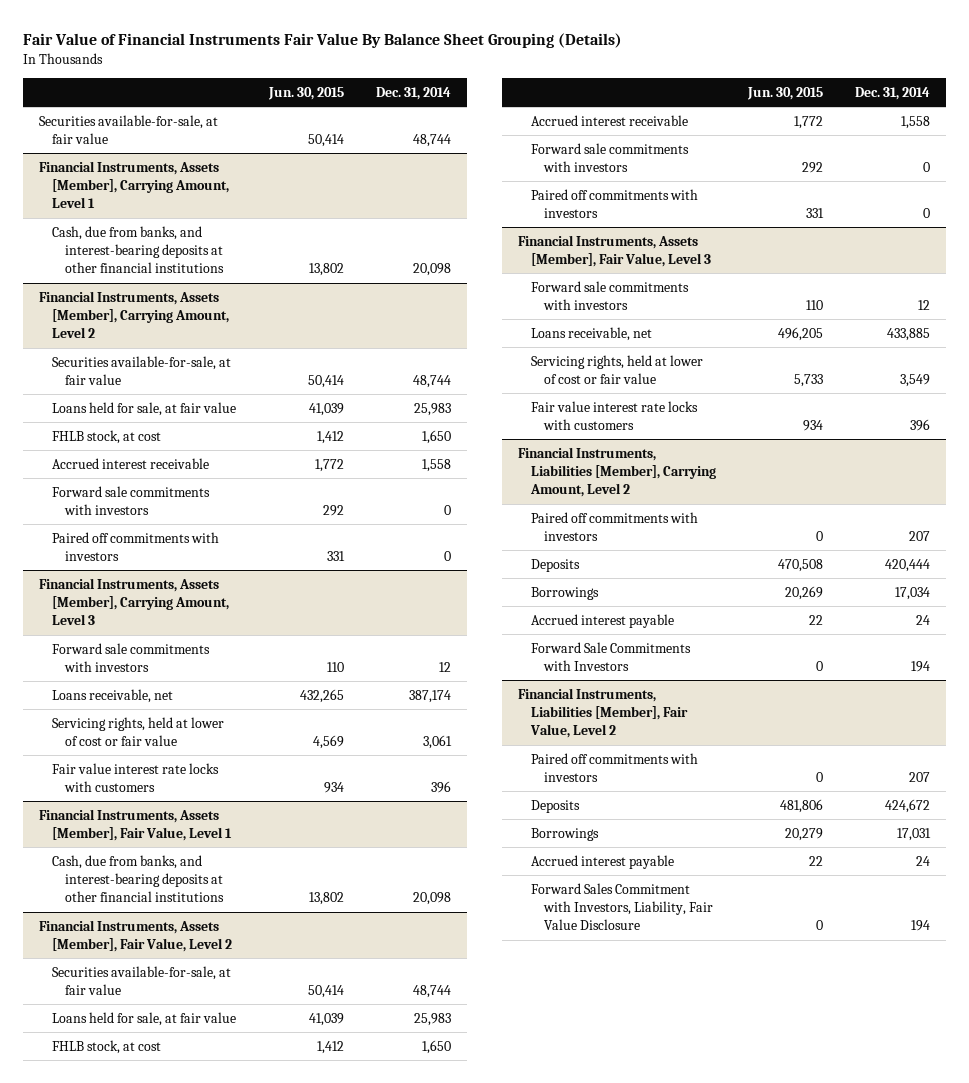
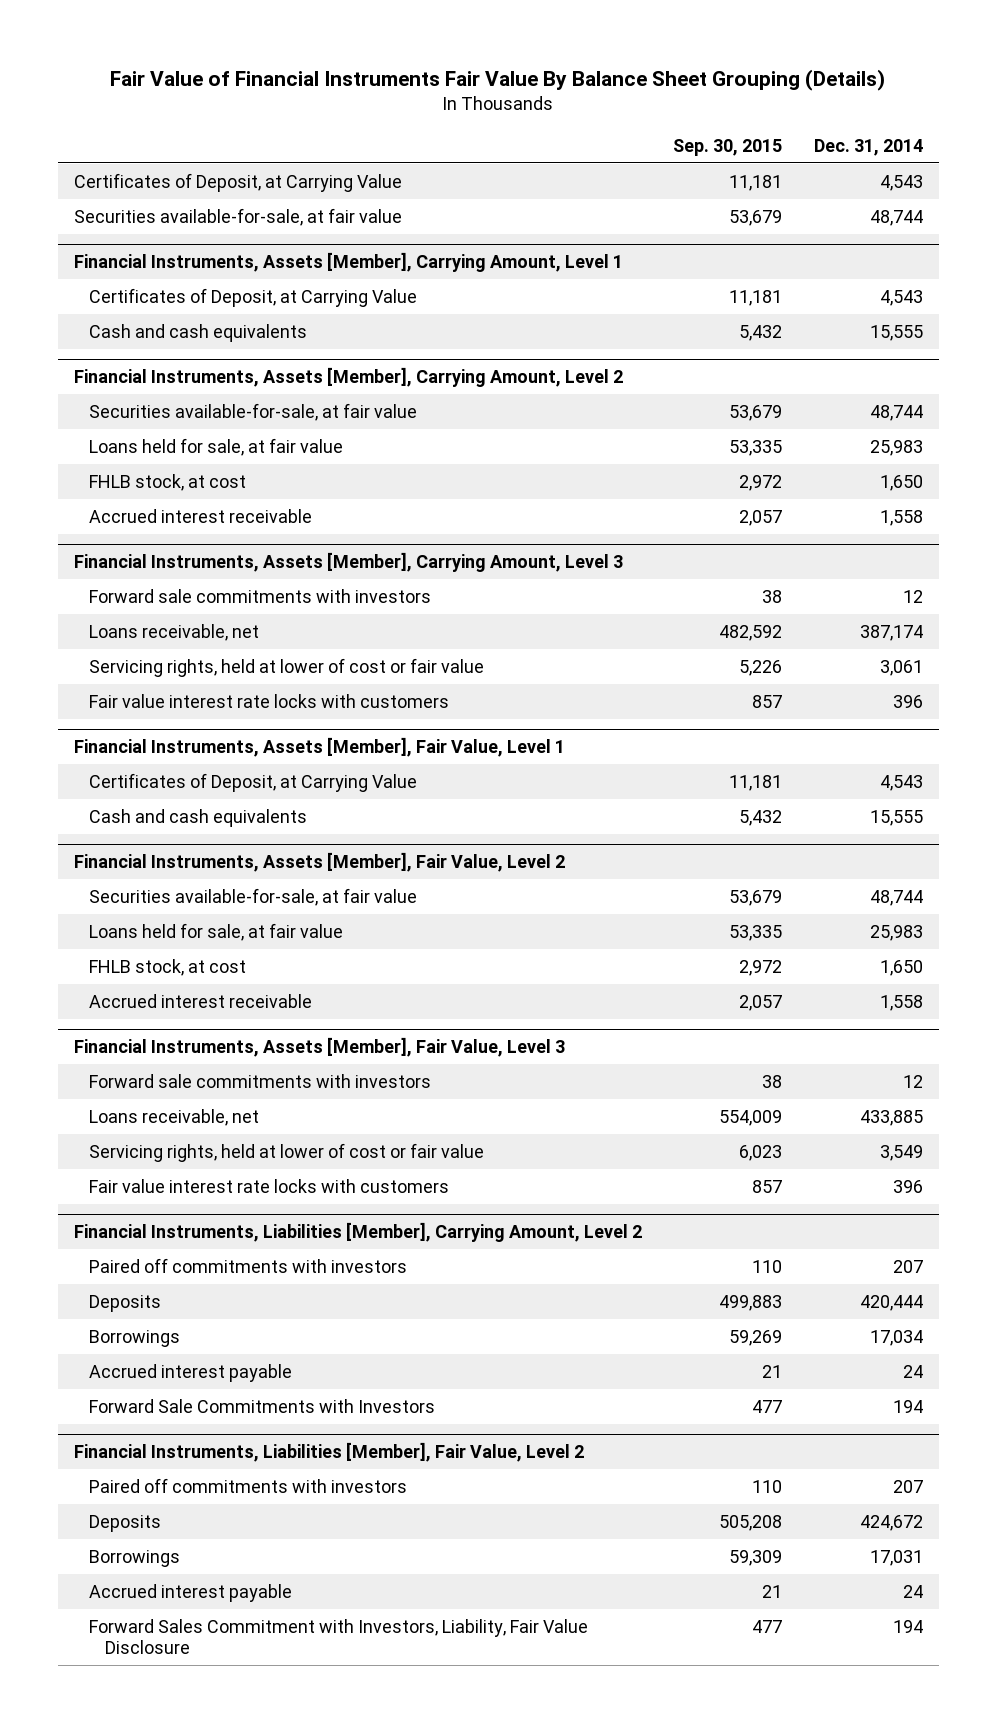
- | Jun. 30, 2015 | Dec. 31, 2014
+ | Sep. 30, 2015 | Dec. 31, 2014
+ Certificates of Deposit, at Carrying Value | 11,181 | 4,543
@ Financial Instruments, Assets [Member], Carrying Amount, Level 1
- Cash, due from banks, and interest-bearing deposits at other financial institutions | 13,802 | 20,098
+ Certificates of Deposit, at Carrying Value | 11,181 | 4,543
+ Cash and cash equivalents | 5,432 | 15,555
@ Financial Instruments, Assets [Member], Carrying Amount, Level 2
- Forward sale commitments with investors | 292 | 0
- Paired off commitments with investors | 331 | 0
@ Financial Instruments, Assets [Member], Fair Value, Level 1
- Cash, due from banks, and interest-bearing deposits at other financial institutions | 13,802 | 20,098
+ Certificates of Deposit, at Carrying Value | 11,181 | 4,543
+ Cash and cash equivalents | 5,432 | 15,555
@ Financial Instruments, Assets [Member], Fair Value, Level 2
- Forward sale commitments with investors | 292 | 0
- Paired off commitments with investors | 331 | 0

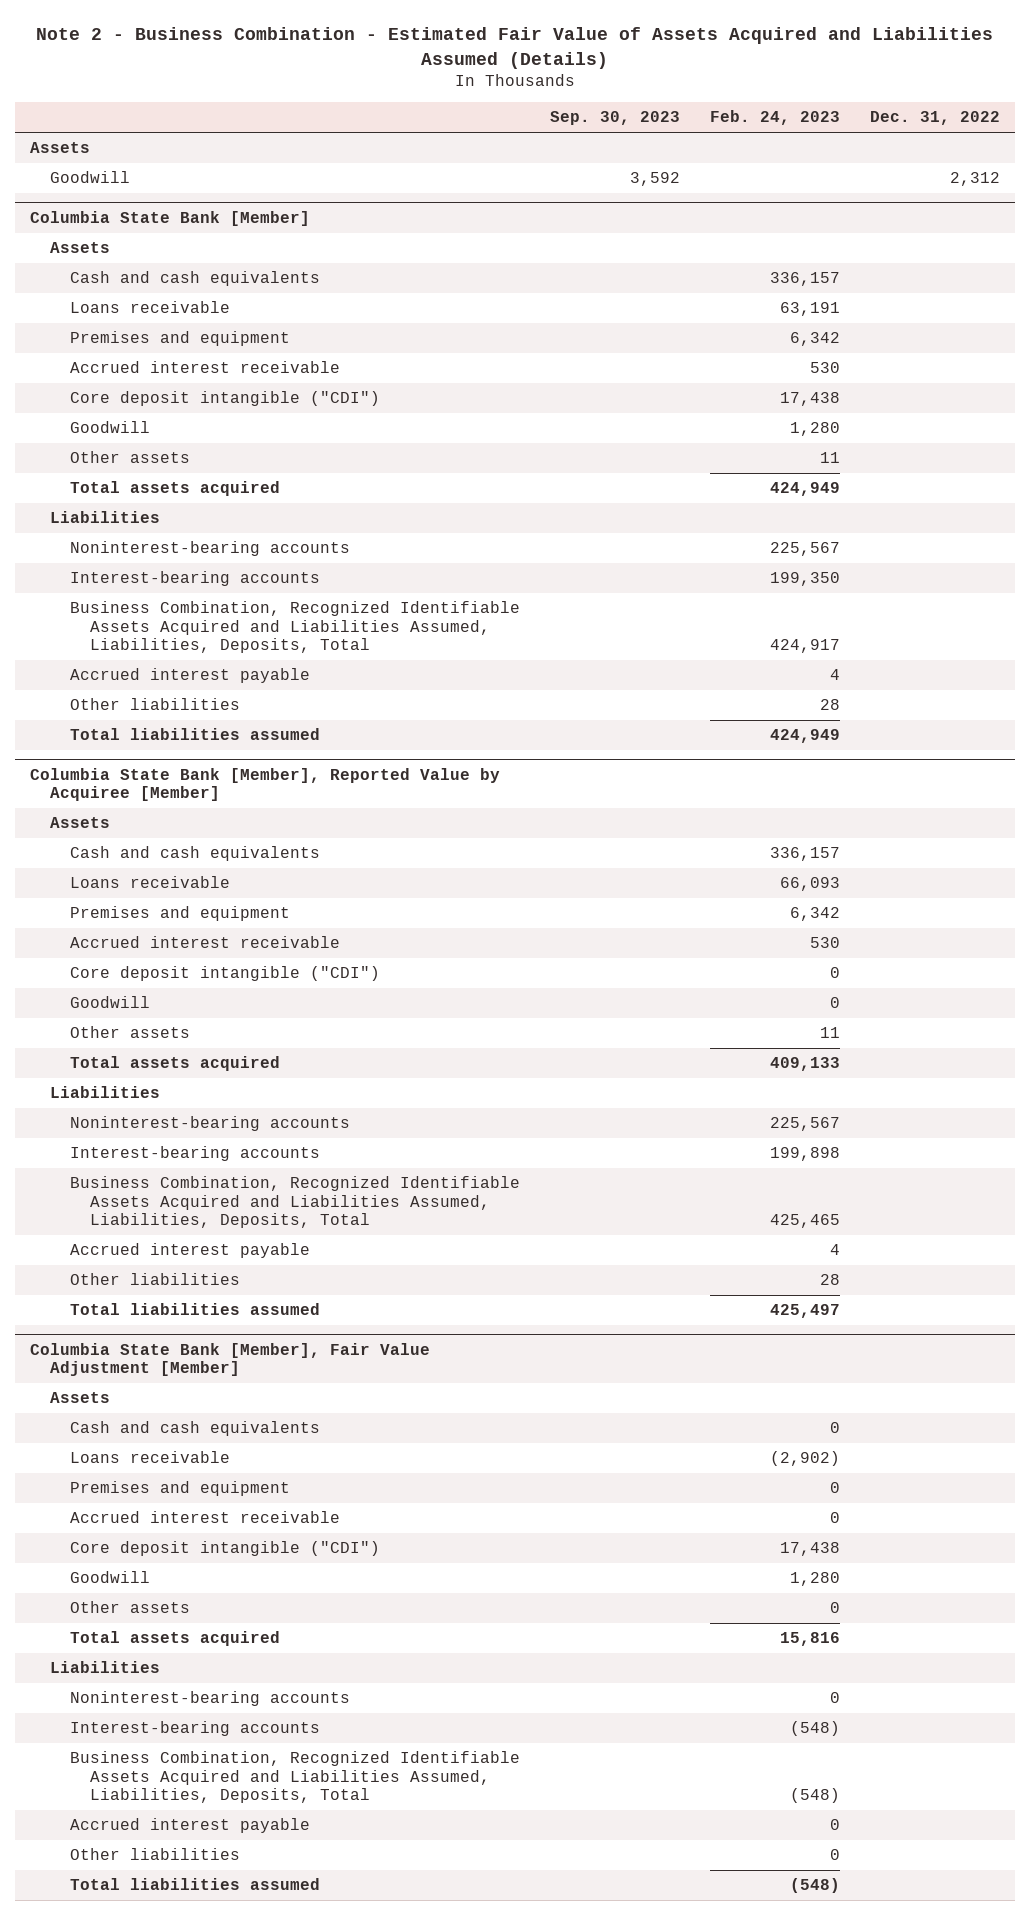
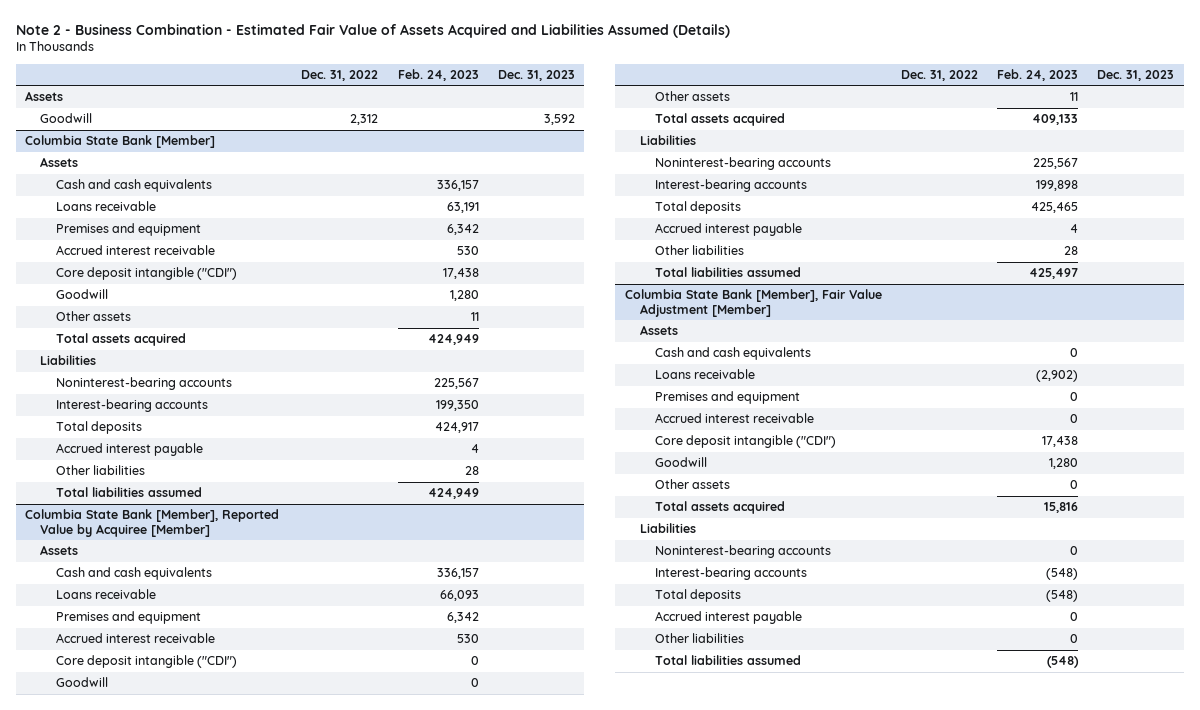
- | Sep. 30, 2023 | Feb. 24, 2023 | Dec. 31, 2022
+ | Dec. 31, 2022 | Feb. 24, 2023 | Dec. 31, 2023
@ Columbia State Bank [Member]
- Business Combination, Recognized Identifiable Assets Acquired and Liabilities Assumed, Liabilities, Deposits, Total | | 424,917 |
+ Total deposits | | 424,917 |
@ Columbia State Bank [Member], Reported Value by Acquiree [Member]
- Business Combination, Recognized Identifiable Assets Acquired and Liabilities Assumed, Liabilities, Deposits, Total | | 425,465 |
+ Total deposits | | 425,465 |
@ Columbia State Bank [Member], Fair Value Adjustment [Member]
- Business Combination, Recognized Identifiable Assets Acquired and Liabilities Assumed, Liabilities, Deposits, Total | | (548) |
+ Total deposits | | (548) |

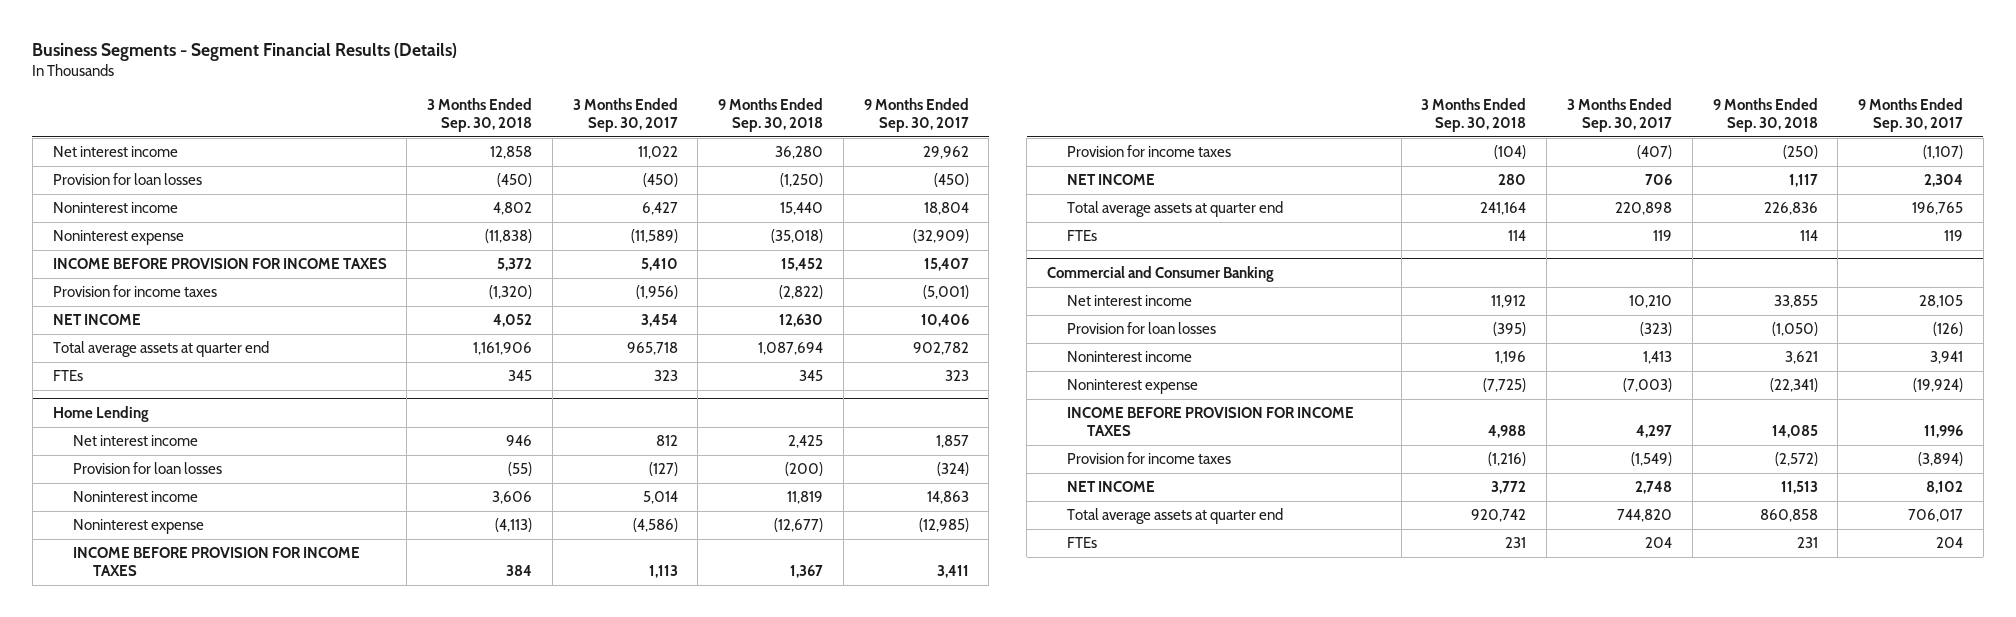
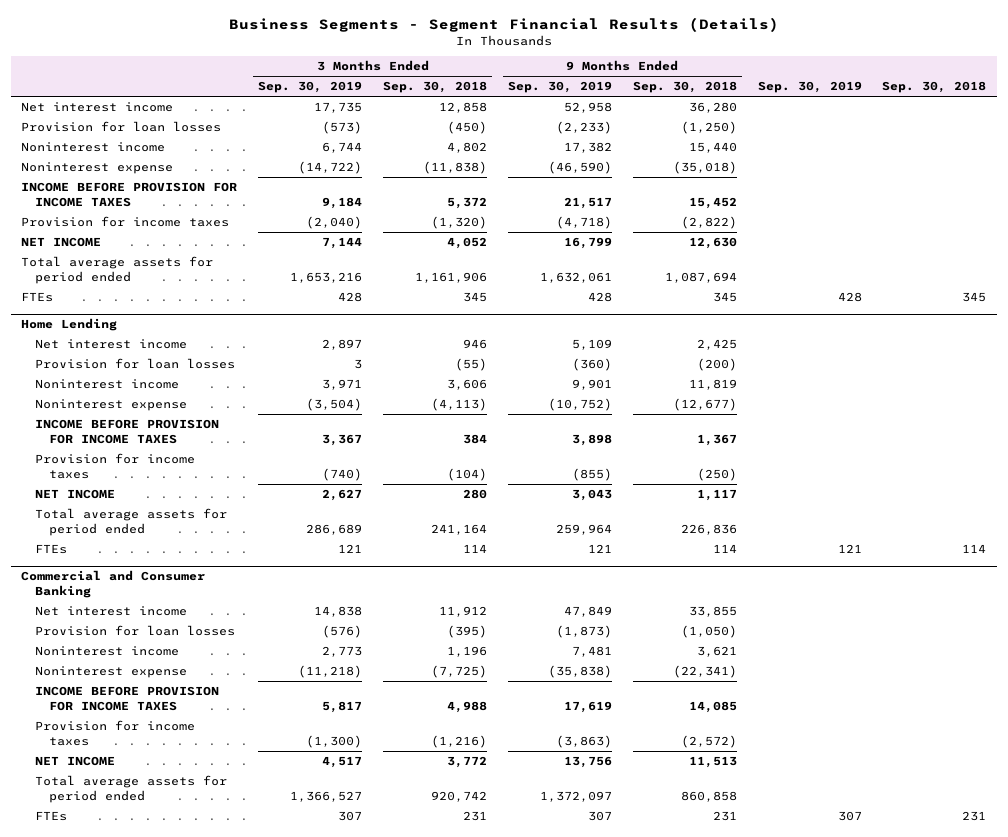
- | 3 Months Ended Sep. 30, 2018 | 3 Months Ended Sep. 30, 2017 | 9 Months Ended Sep. 30, 2018 | 9 Months Ended Sep. 30, 2017
+ | 3 Months Ended Sep. 30, 2019 | 3 Months Ended Sep. 30, 2018 | 9 Months Ended Sep. 30, 2019 | 9 Months Ended Sep. 30, 2018 | Sep. 30, 2019 | Sep. 30, 2018
- Total average assets at quarter end | 1,161,906 | 965,718 | 1,087,694 | 902,782
+ Total average assets for period ended | 1,653,216 | 1,161,906 | 1,632,061 | 1,087,694 | |
@ Home Lending
- Total average assets at quarter end | 241,164 | 220,898 | 226,836 | 196,765
+ Total average assets for period ended | 286,689 | 241,164 | 259,964 | 226,836 | |
@ Commercial and Consumer Banking
- Total average assets at quarter end | 920,742 | 744,820 | 860,858 | 706,017
+ Total average assets for period ended | 1,366,527 | 920,742 | 1,372,097 | 860,858 | |

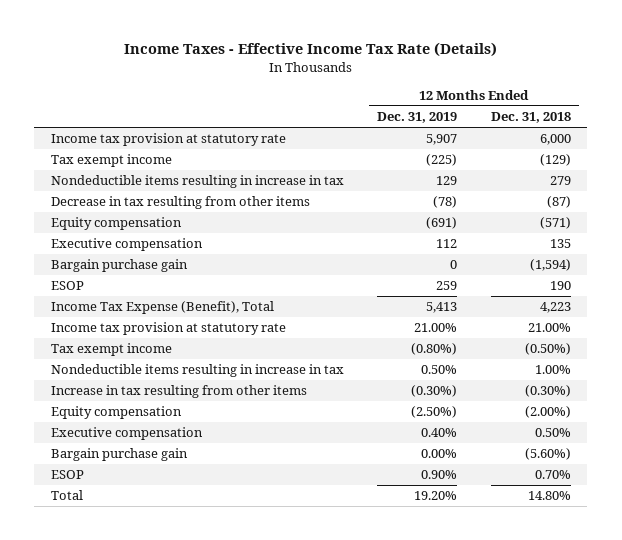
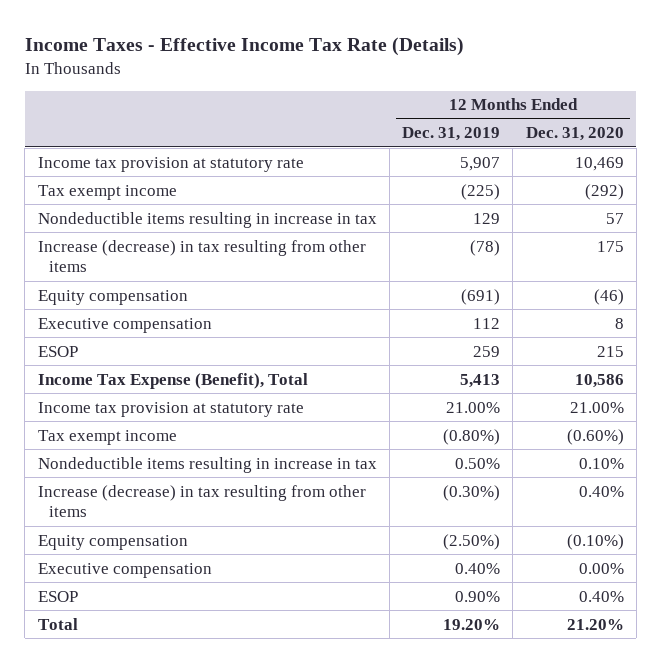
- | 12 Months Ended Dec. 31, 2019 | 12 Months Ended Dec. 31, 2018
+ | 12 Months Ended Dec. 31, 2019 | 12 Months Ended Dec. 31, 2020
- Decrease in tax resulting from other items | (78) | (87)
+ Increase (decrease) in tax resulting from other items | (78) | 175
- Bargain purchase gain | 0 | (1,594)
- Increase in tax resulting from other items | (0.30%) | (0.30%)
+ Increase (decrease) in tax resulting from other items | (0.30%) | 0.40%
- Bargain purchase gain | 0.00% | (5.60%)

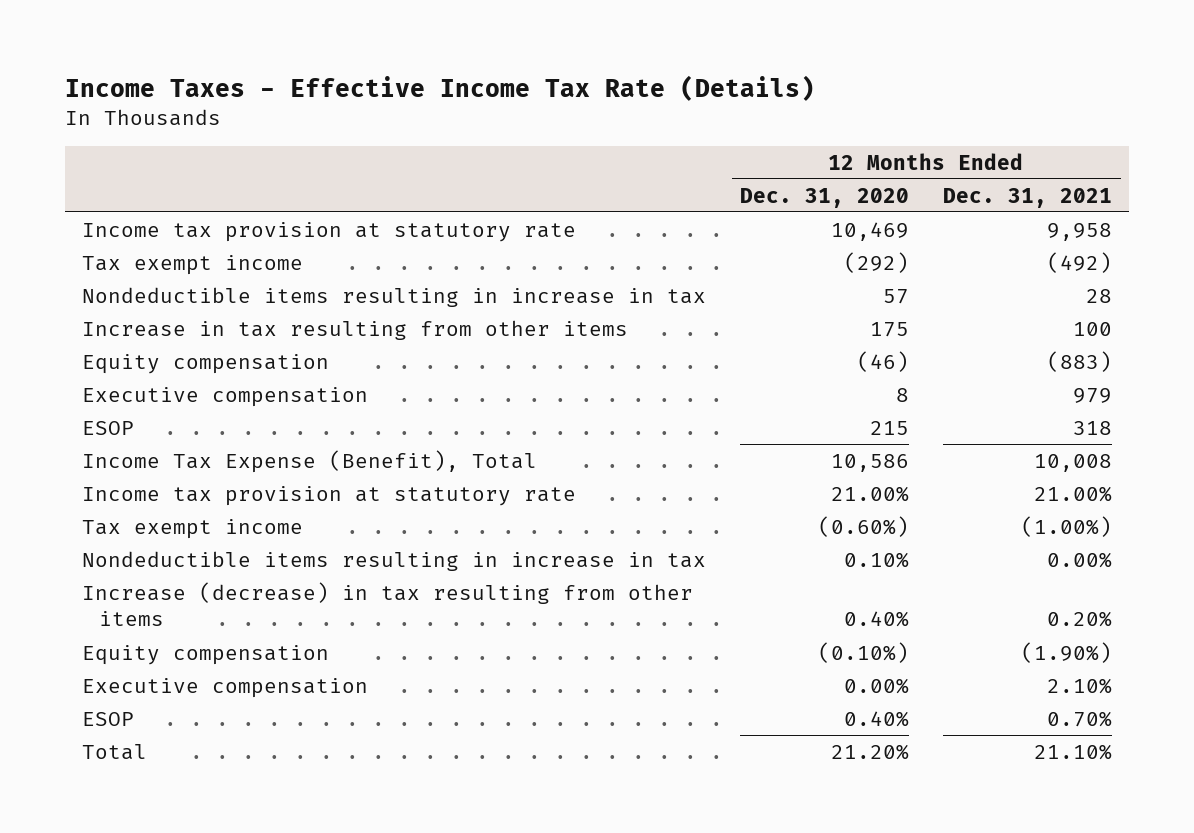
- | 12 Months Ended Dec. 31, 2019 | 12 Months Ended Dec. 31, 2020
+ | 12 Months Ended Dec. 31, 2020 | 12 Months Ended Dec. 31, 2021
- Increase (decrease) in tax resulting from other items | (78) | 175
+ Increase in tax resulting from other items | 175 | 100

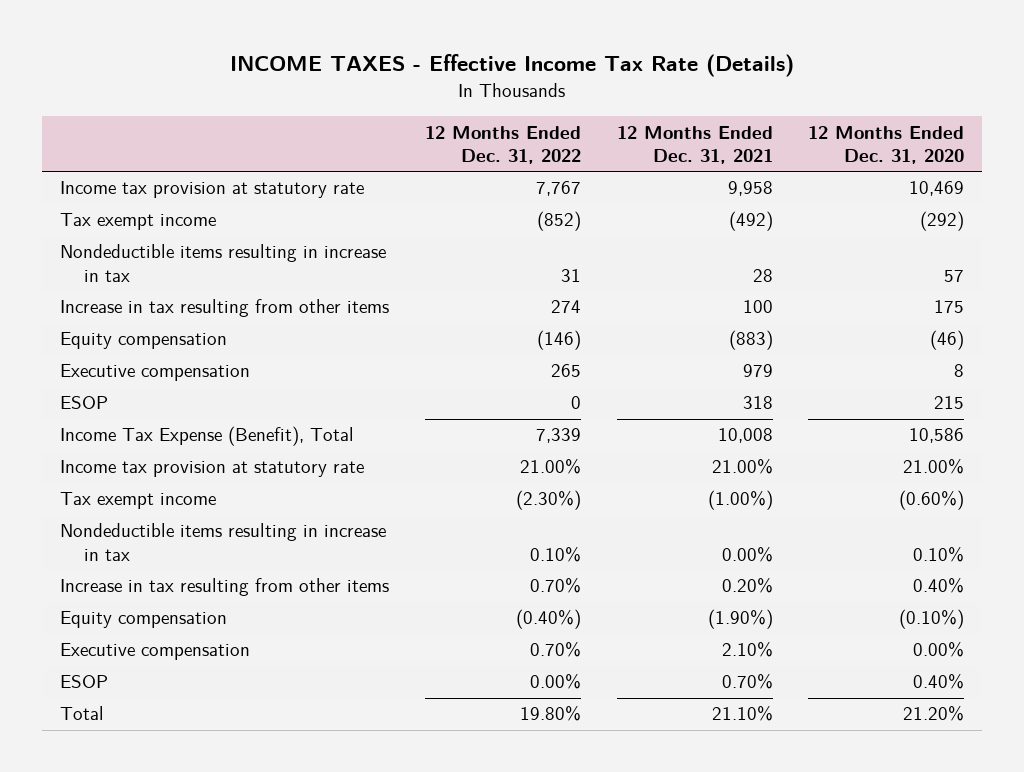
- Income Taxes - Effective Income Tax Rate (Details)
+ INCOME TAXES - Effective Income Tax Rate (Details)
- | 12 Months Ended Dec. 31, 2020 | 12 Months Ended Dec. 31, 2021
+ | 12 Months Ended Dec. 31, 2022 | 12 Months Ended Dec. 31, 2021 | 12 Months Ended Dec. 31, 2020
- Increase (decrease) in tax resulting from other items | 0.40% | 0.20%
+ Increase in tax resulting from other items | 0.70% | 0.20% | 0.40%

